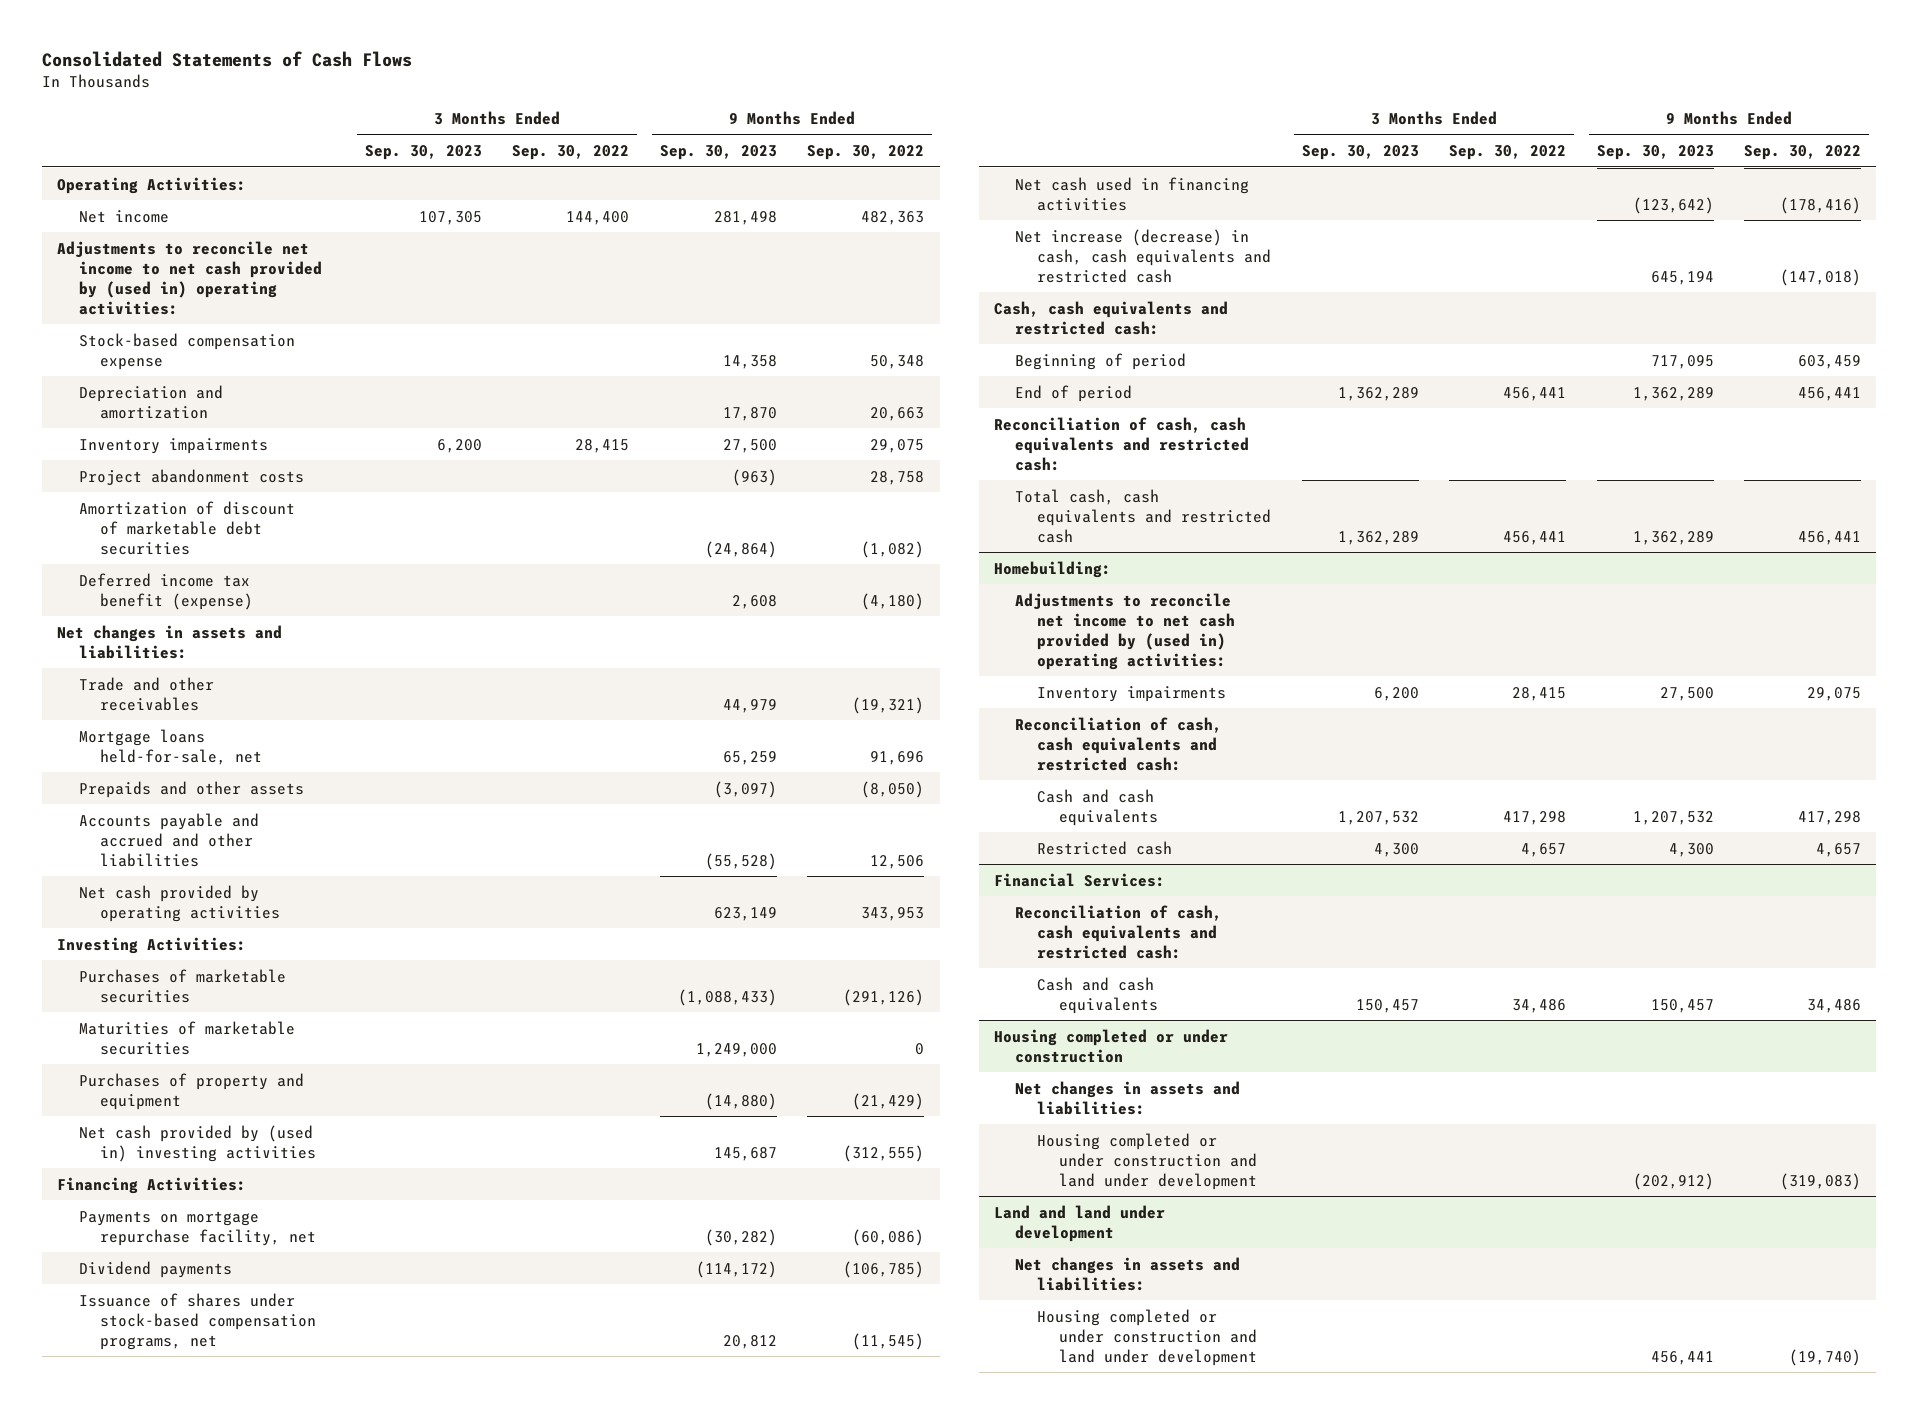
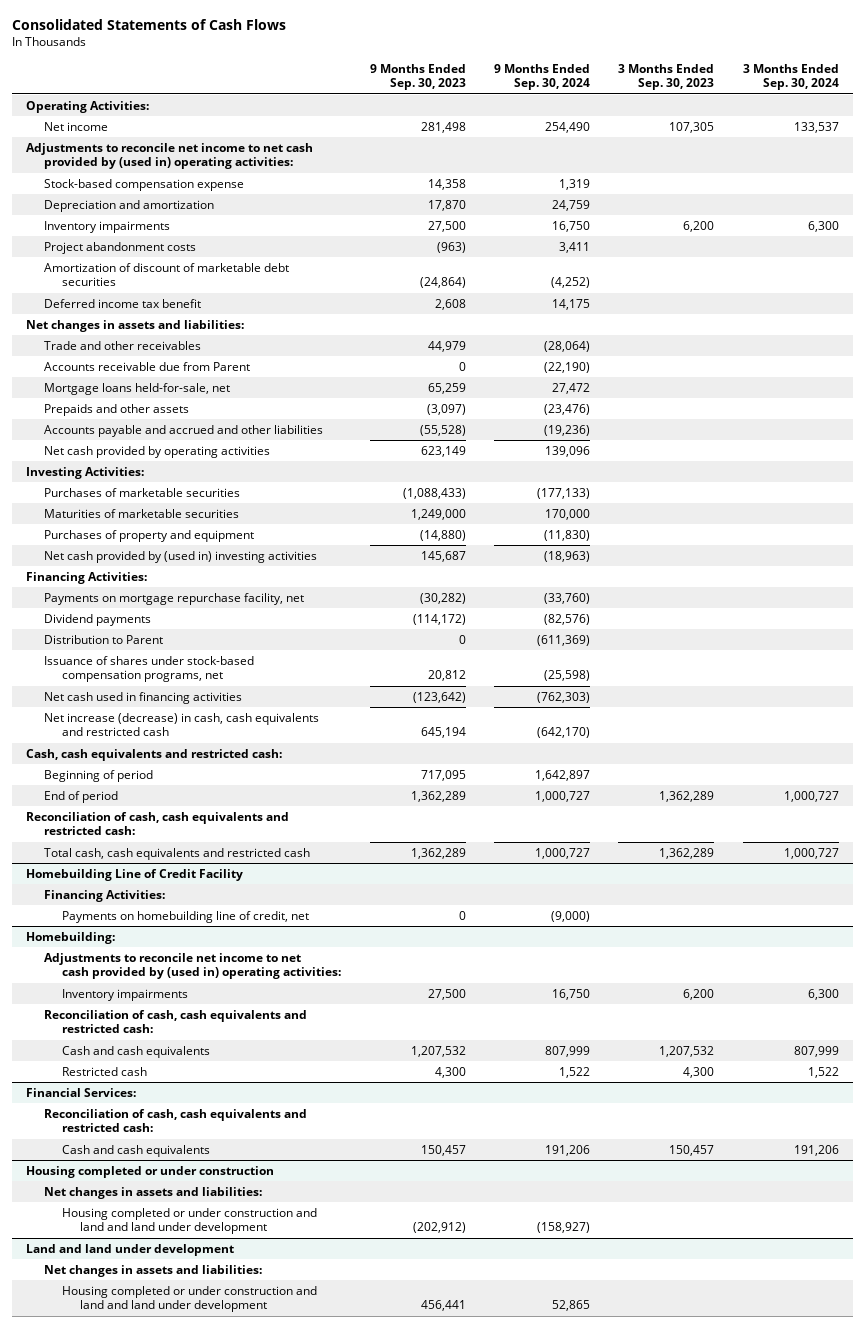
- | 3 Months Ended Sep. 30, 2023 | 3 Months Ended Sep. 30, 2022 | 9 Months Ended Sep. 30, 2023 | 9 Months Ended Sep. 30, 2022
+ | 9 Months Ended Sep. 30, 2023 | 9 Months Ended Sep. 30, 2024 | 3 Months Ended Sep. 30, 2023 | 3 Months Ended Sep. 30, 2024
- Deferred income tax benefit (expense) | | | 2,608 | (4,180)
+ Deferred income tax benefit | 2,608 | 14,175 | |
+ Accounts receivable due from Parent | 0 | (22,190) | |
+ Distribution to Parent | 0 | (611,369) | |
+ Homebuilding Line of Credit Facility
+ Financing Activities:
+ Payments on homebuilding line of credit, net | 0 | (9,000) | |
@ Housing completed or under construction
- Housing completed or under construction and land under development | | | (202,912) | (319,083)
+ Housing completed or under construction and land and land under development | (202,912) | (158,927) | |
@ Land and land under development
- Housing completed or under construction and land under development | | | 456,441 | (19,740)
+ Housing completed or under construction and land and land under development | 456,441 | 52,865 | |

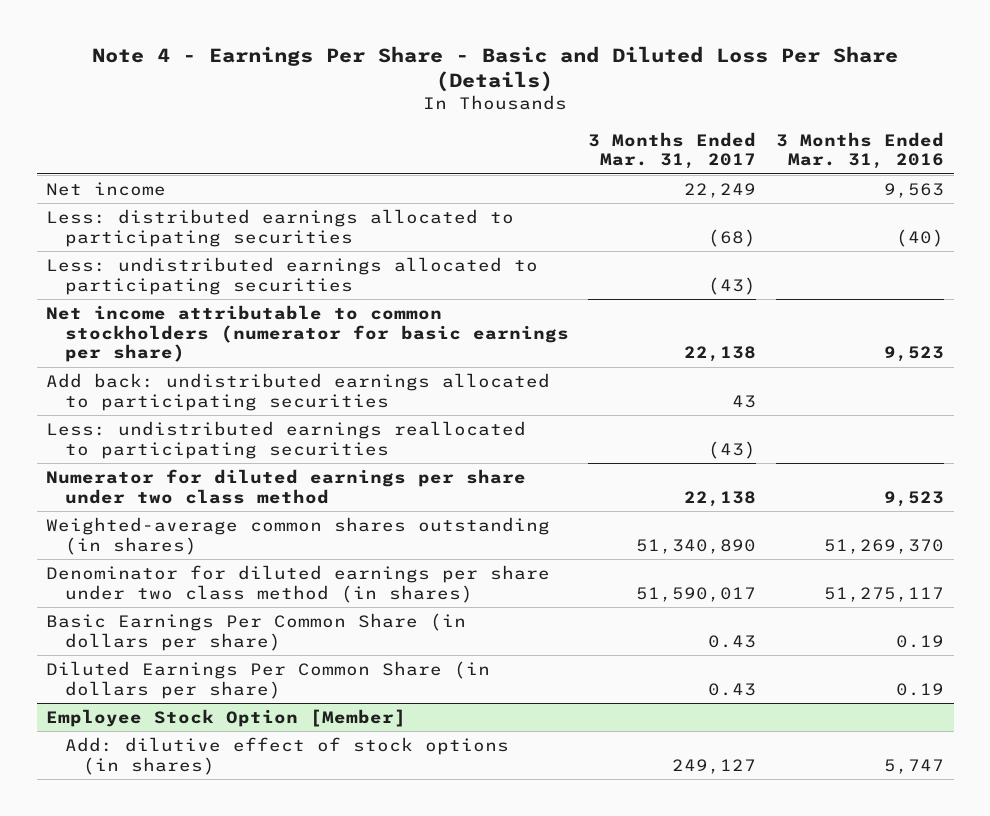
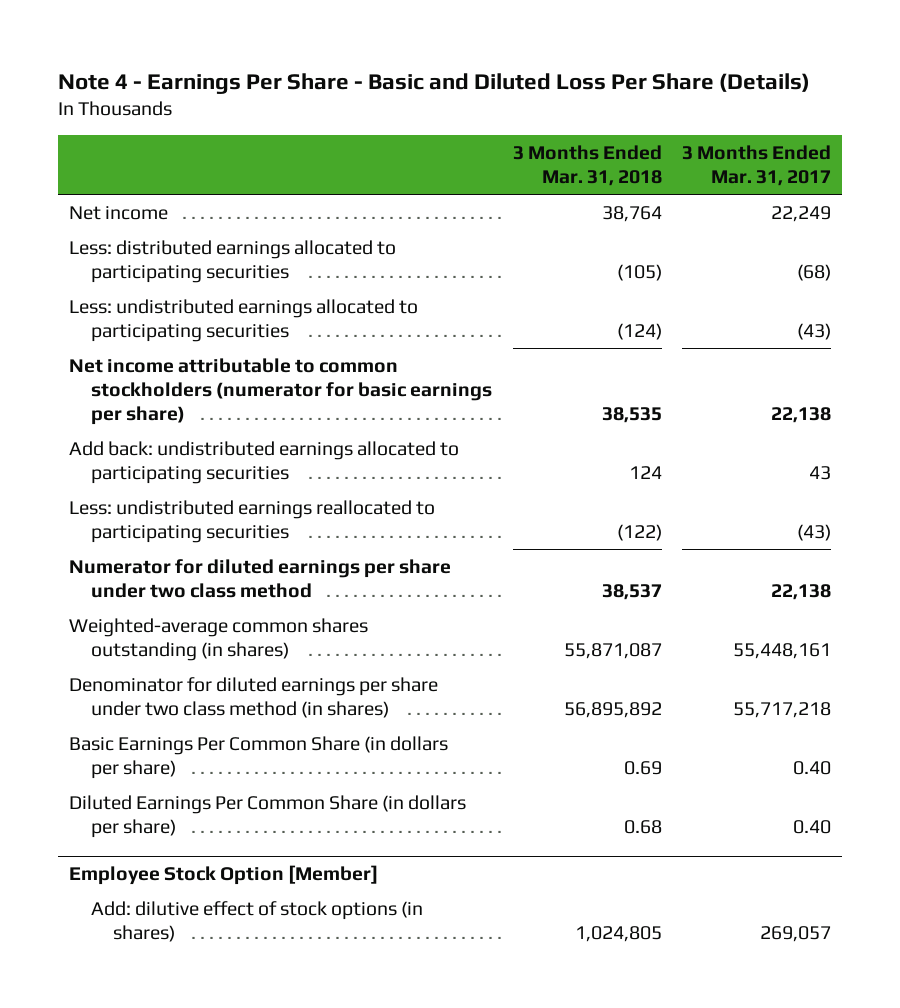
- | 3 Months Ended Mar. 31, 2017 | 3 Months Ended Mar. 31, 2016
+ | 3 Months Ended Mar. 31, 2018 | 3 Months Ended Mar. 31, 2017
- Weighted-average common shares outstanding (in shares) | 51,340,890 | 51,269,370
- Denominator for diluted earnings per share under two class method (in shares) | 51,590,017 | 51,275,117
- Basic Earnings Per Common Share (in dollars per share) | 0.43 | 0.19
- Diluted Earnings Per Common Share (in dollars per share) | 0.43 | 0.19
+ Weighted-average common shares outstanding (in shares) | 55,871,087 | 55,448,161
+ Denominator for diluted earnings per share under two class method (in shares) | 56,895,892 | 55,717,218
+ Basic Earnings Per Common Share (in dollars per share) | 0.69 | 0.40
+ Diluted Earnings Per Common Share (in dollars per share) | 0.68 | 0.40
@ Employee Stock Option [Member]
- Add: dilutive effect of stock options (in shares) | 249,127 | 5,747
+ Add: dilutive effect of stock options (in shares) | 1,024,805 | 269,057

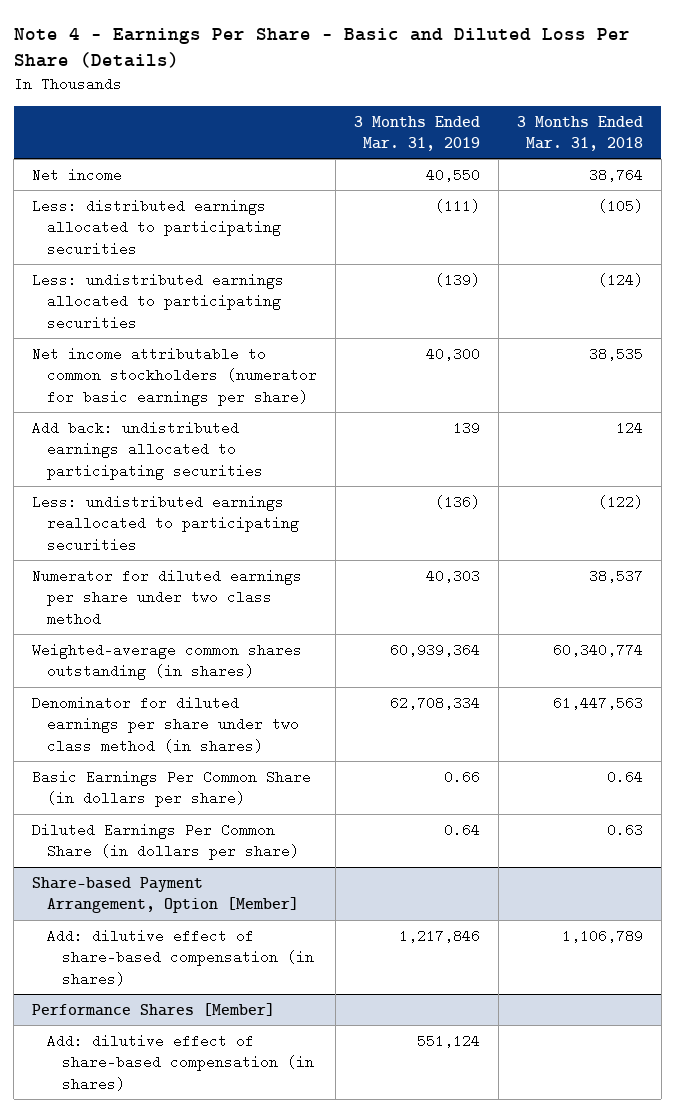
- | 3 Months Ended Mar. 31, 2018 | 3 Months Ended Mar. 31, 2017
+ | 3 Months Ended Mar. 31, 2019 | 3 Months Ended Mar. 31, 2018
- Weighted-average common shares outstanding (in shares) | 55,871,087 | 55,448,161
- Denominator for diluted earnings per share under two class method (in shares) | 56,895,892 | 55,717,218
- Basic Earnings Per Common Share (in dollars per share) | 0.69 | 0.40
- Diluted Earnings Per Common Share (in dollars per share) | 0.68 | 0.40
- Employee Stock Option [Member]
- Add: dilutive effect of stock options (in shares) | 1,024,805 | 269,057
+ Weighted-average common shares outstanding (in shares) | 60,939,364 | 60,340,774
+ Denominator for diluted earnings per share under two class method (in shares) | 62,708,334 | 61,447,563
+ Basic Earnings Per Common Share (in dollars per share) | 0.66 | 0.64
+ Diluted Earnings Per Common Share (in dollars per share) | 0.64 | 0.63
+ Share-based Payment Arrangement, Option [Member]
+ Add: dilutive effect of share-based compensation (in shares) | 1,217,846 | 1,106,789
+ Performance Shares [Member]
+ Add: dilutive effect of share-based compensation (in shares) | 551,124 |

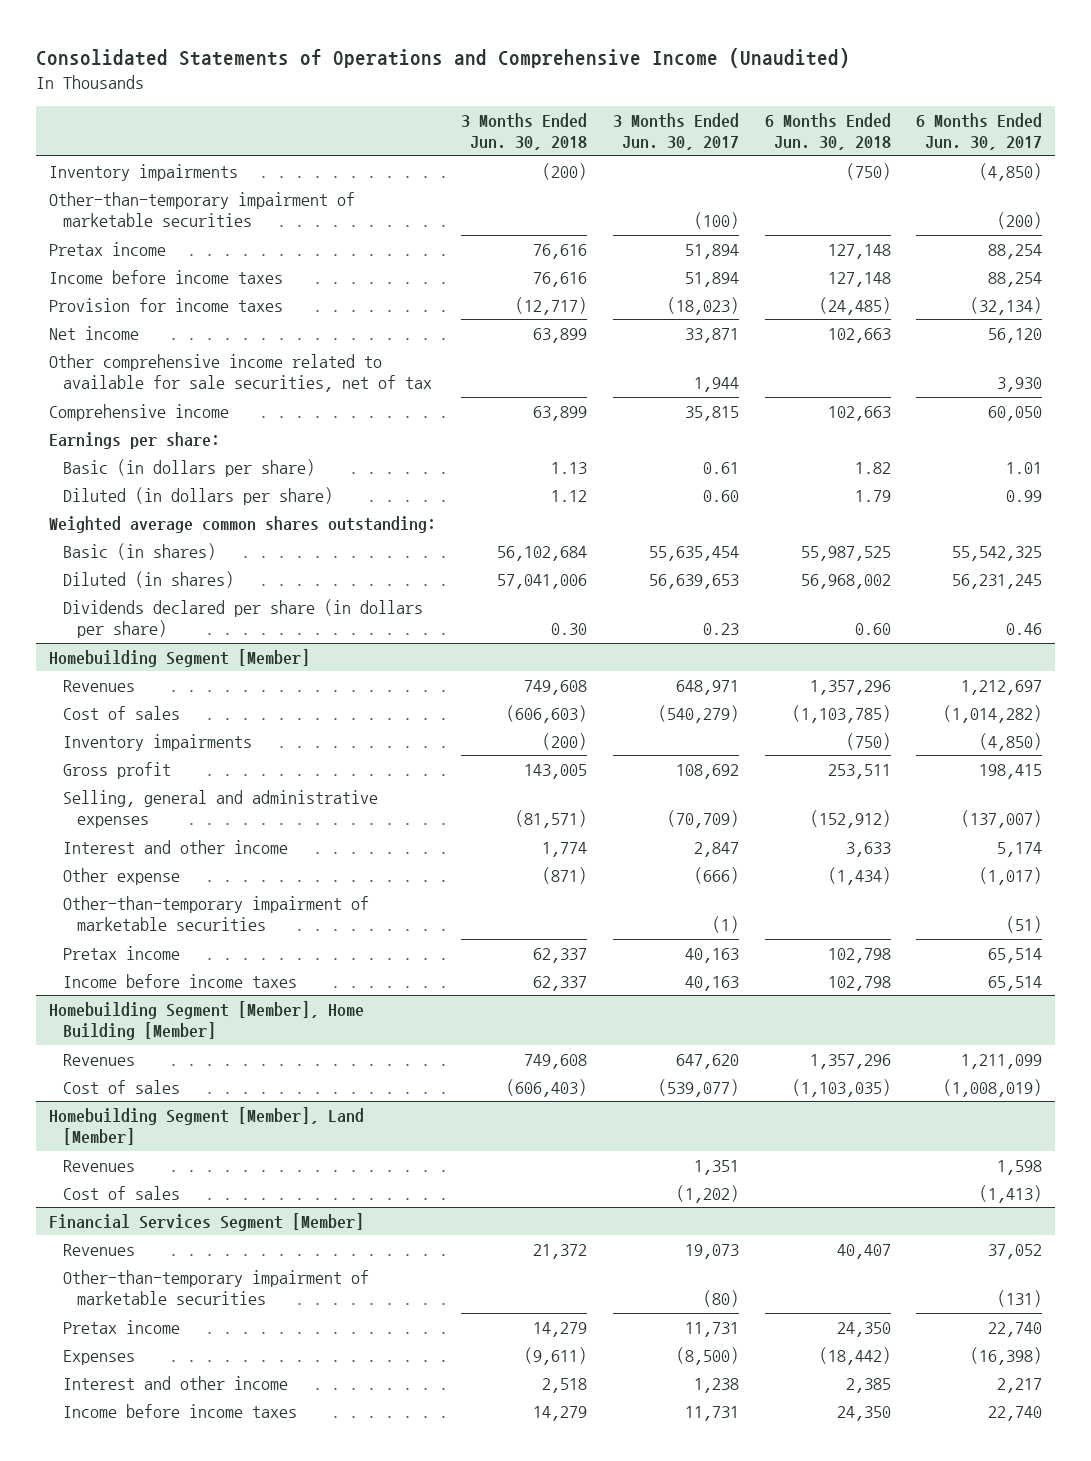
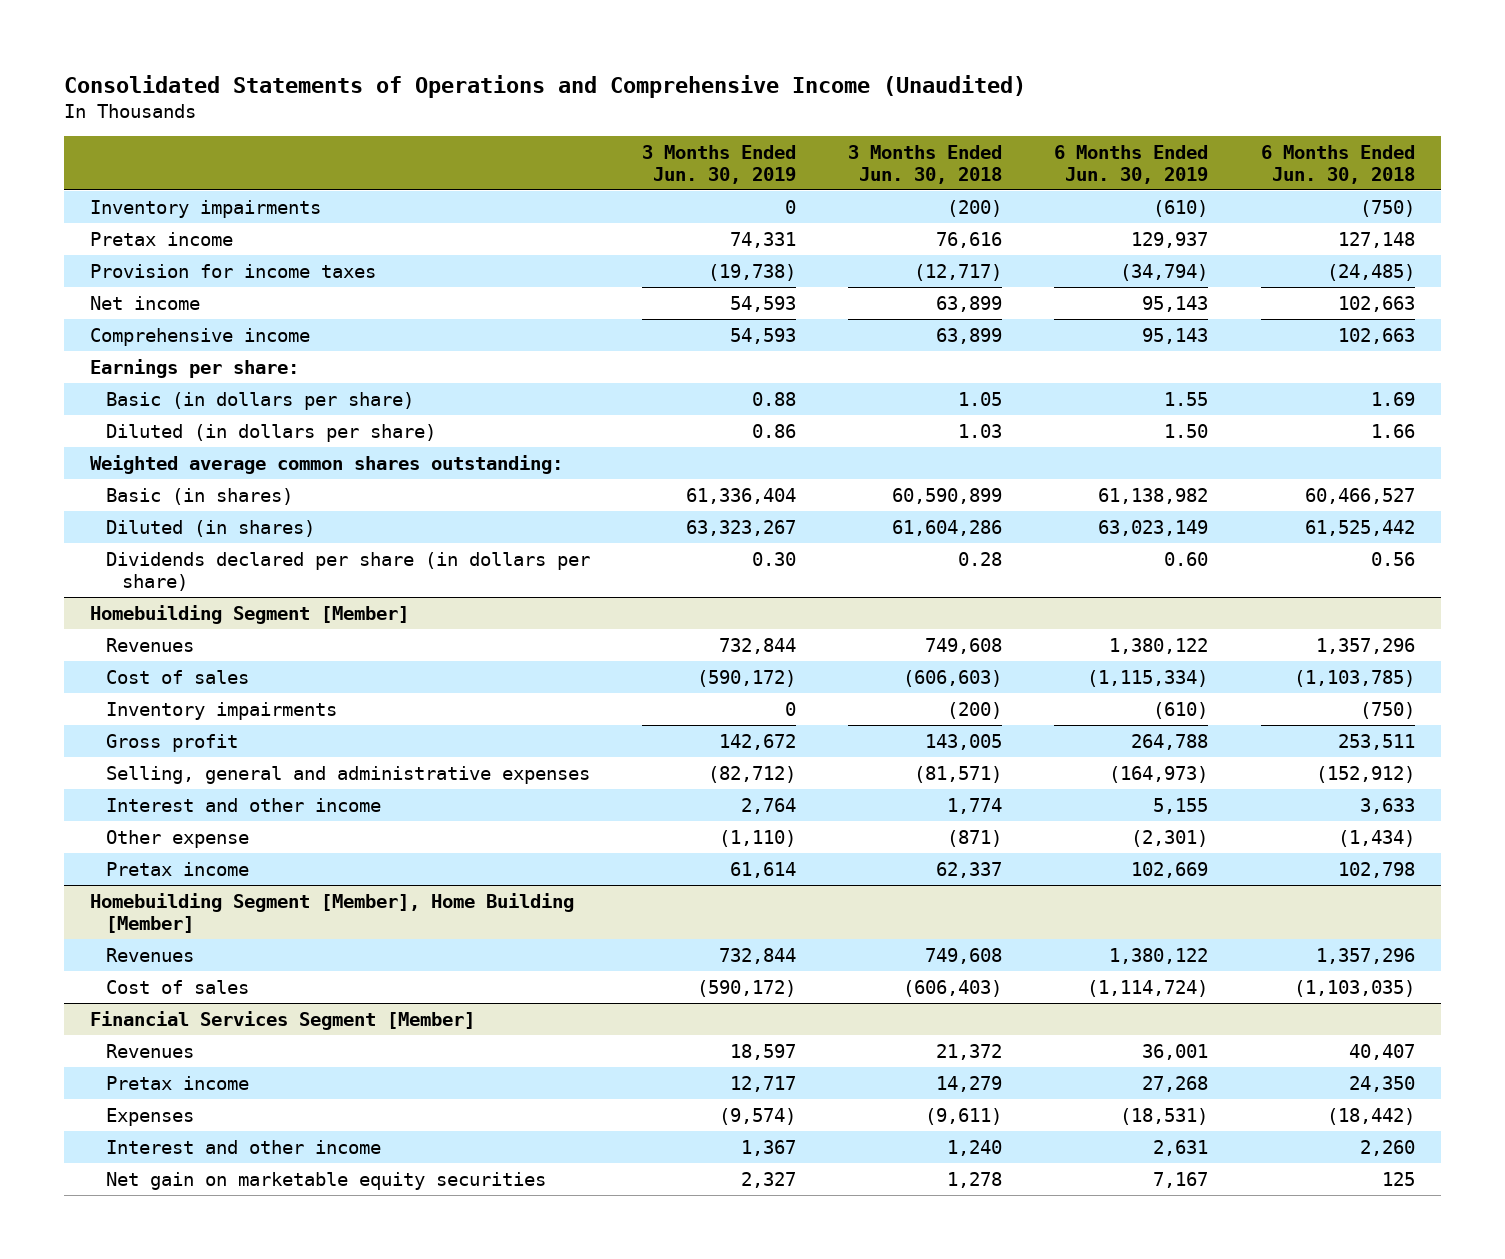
- | 3 Months Ended Jun. 30, 2018 | 3 Months Ended Jun. 30, 2017 | 6 Months Ended Jun. 30, 2018 | 6 Months Ended Jun. 30, 2017
+ | 3 Months Ended Jun. 30, 2019 | 3 Months Ended Jun. 30, 2018 | 6 Months Ended Jun. 30, 2019 | 6 Months Ended Jun. 30, 2018
- Other-than-temporary impairment of marketable securities | | (100) | | (200)
- Income before income taxes | 76,616 | 51,894 | 127,148 | 88,254
- Other comprehensive income related to available for sale securities, net of tax | | 1,944 | | 3,930
- Basic (in dollars per share) | 1.13 | 0.61 | 1.82 | 1.01
- Diluted (in dollars per share) | 1.12 | 0.60 | 1.79 | 0.99
+ Basic (in dollars per share) | 0.88 | 1.05 | 1.55 | 1.69
+ Diluted (in dollars per share) | 0.86 | 1.03 | 1.50 | 1.66
- Basic (in shares) | 56,102,684 | 55,635,454 | 55,987,525 | 55,542,325
- Diluted (in shares) | 57,041,006 | 56,639,653 | 56,968,002 | 56,231,245
- Dividends declared per share (in dollars per share) | 0.30 | 0.23 | 0.60 | 0.46
+ Basic (in shares) | 61,336,404 | 60,590,899 | 61,138,982 | 60,466,527
+ Diluted (in shares) | 63,323,267 | 61,604,286 | 63,023,149 | 61,525,442
+ Dividends declared per share (in dollars per share) | 0.30 | 0.28 | 0.60 | 0.56
@ Homebuilding Segment [Member]
- Other-than-temporary impairment of marketable securities | | (1) | | (51)
- Income before income taxes | 62,337 | 40,163 | 102,798 | 65,514
- Homebuilding Segment [Member], Land [Member]
- Revenues | | 1,351 | | 1,598
- Cost of sales | | (1,202) | | (1,413)
@ Financial Services Segment [Member]
- Other-than-temporary impairment of marketable securities | | (80) | | (131)
- Interest and other income | 2,518 | 1,238 | 2,385 | 2,217
- Income before income taxes | 14,279 | 11,731 | 24,350 | 22,740
+ Interest and other income | 1,367 | 1,240 | 2,631 | 2,260
+ Net gain on marketable equity securities | 2,327 | 1,278 | 7,167 | 125

